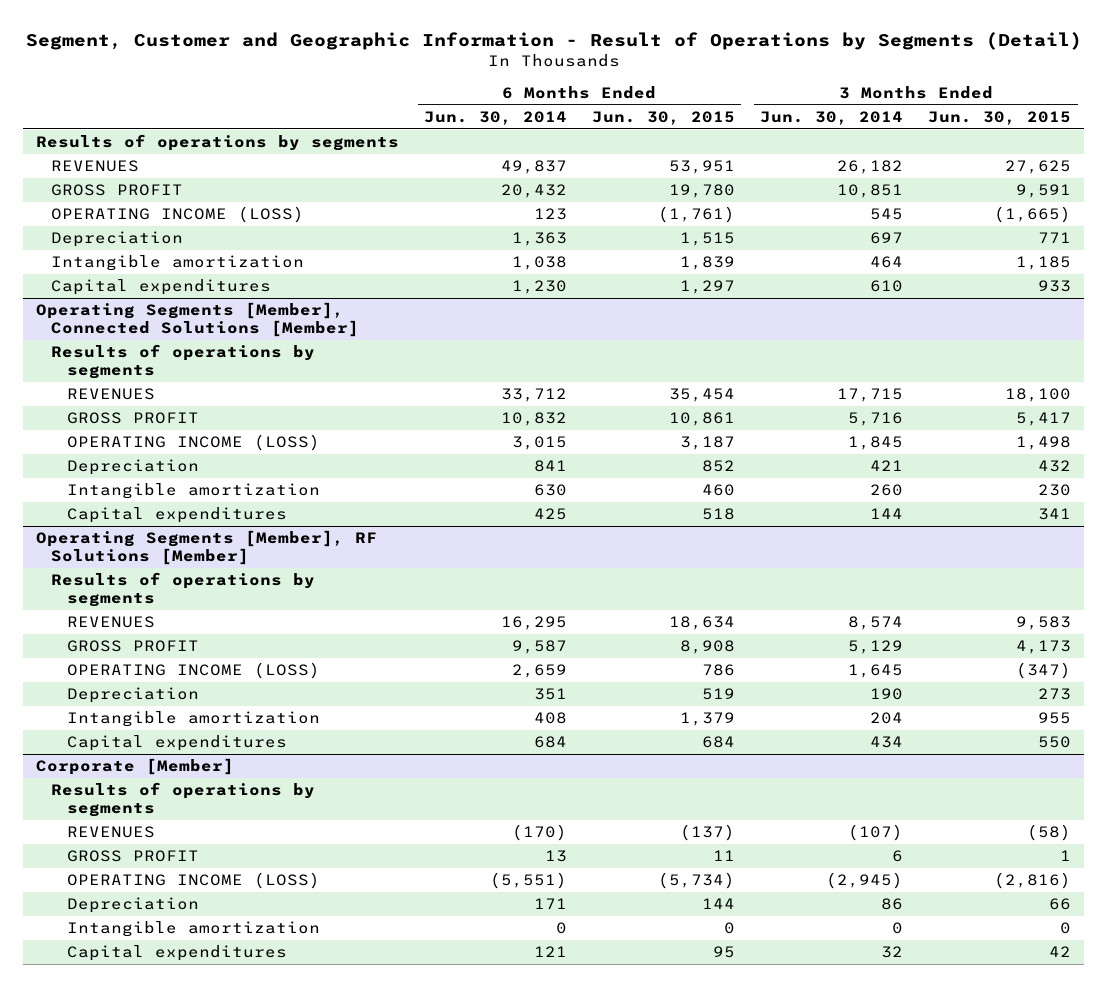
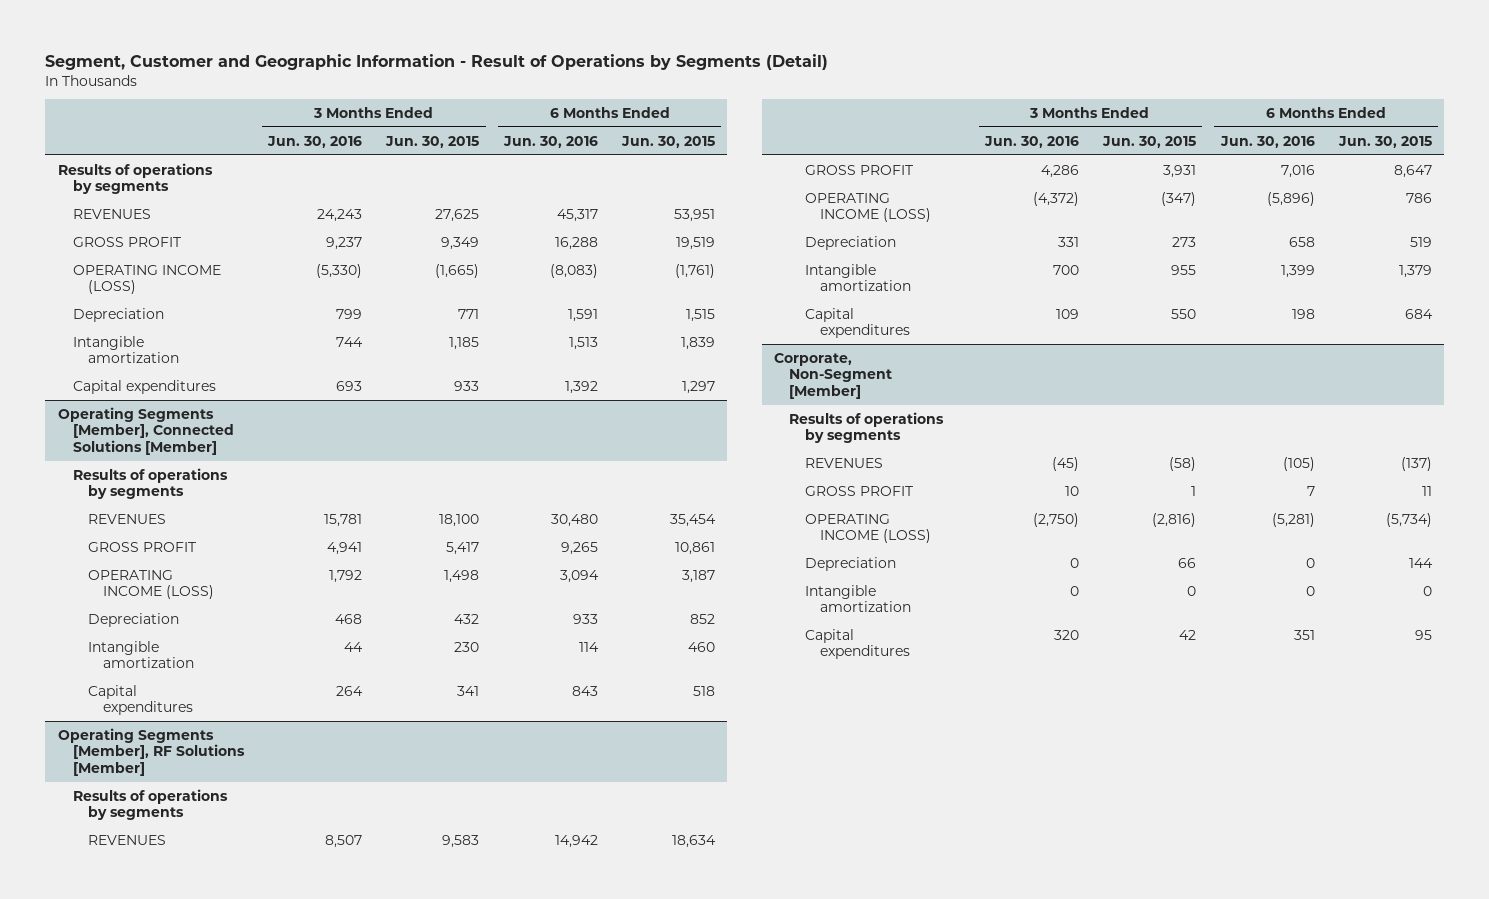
- | 6 Months Ended Jun. 30, 2014 | 6 Months Ended Jun. 30, 2015 | 3 Months Ended Jun. 30, 2014 | 3 Months Ended Jun. 30, 2015
+ | 3 Months Ended Jun. 30, 2016 | 3 Months Ended Jun. 30, 2015 | 6 Months Ended Jun. 30, 2016 | 6 Months Ended Jun. 30, 2015
- GROSS PROFIT | 20,432 | 19,780 | 10,851 | 9,591
+ GROSS PROFIT | 9,237 | 9,349 | 16,288 | 19,519
@ Operating Segments [Member], RF Solutions [Member]
- GROSS PROFIT | 9,587 | 8,908 | 5,129 | 4,173
+ GROSS PROFIT | 4,286 | 3,931 | 7,016 | 8,647
- Corporate [Member]
+ Corporate, Non-Segment [Member]

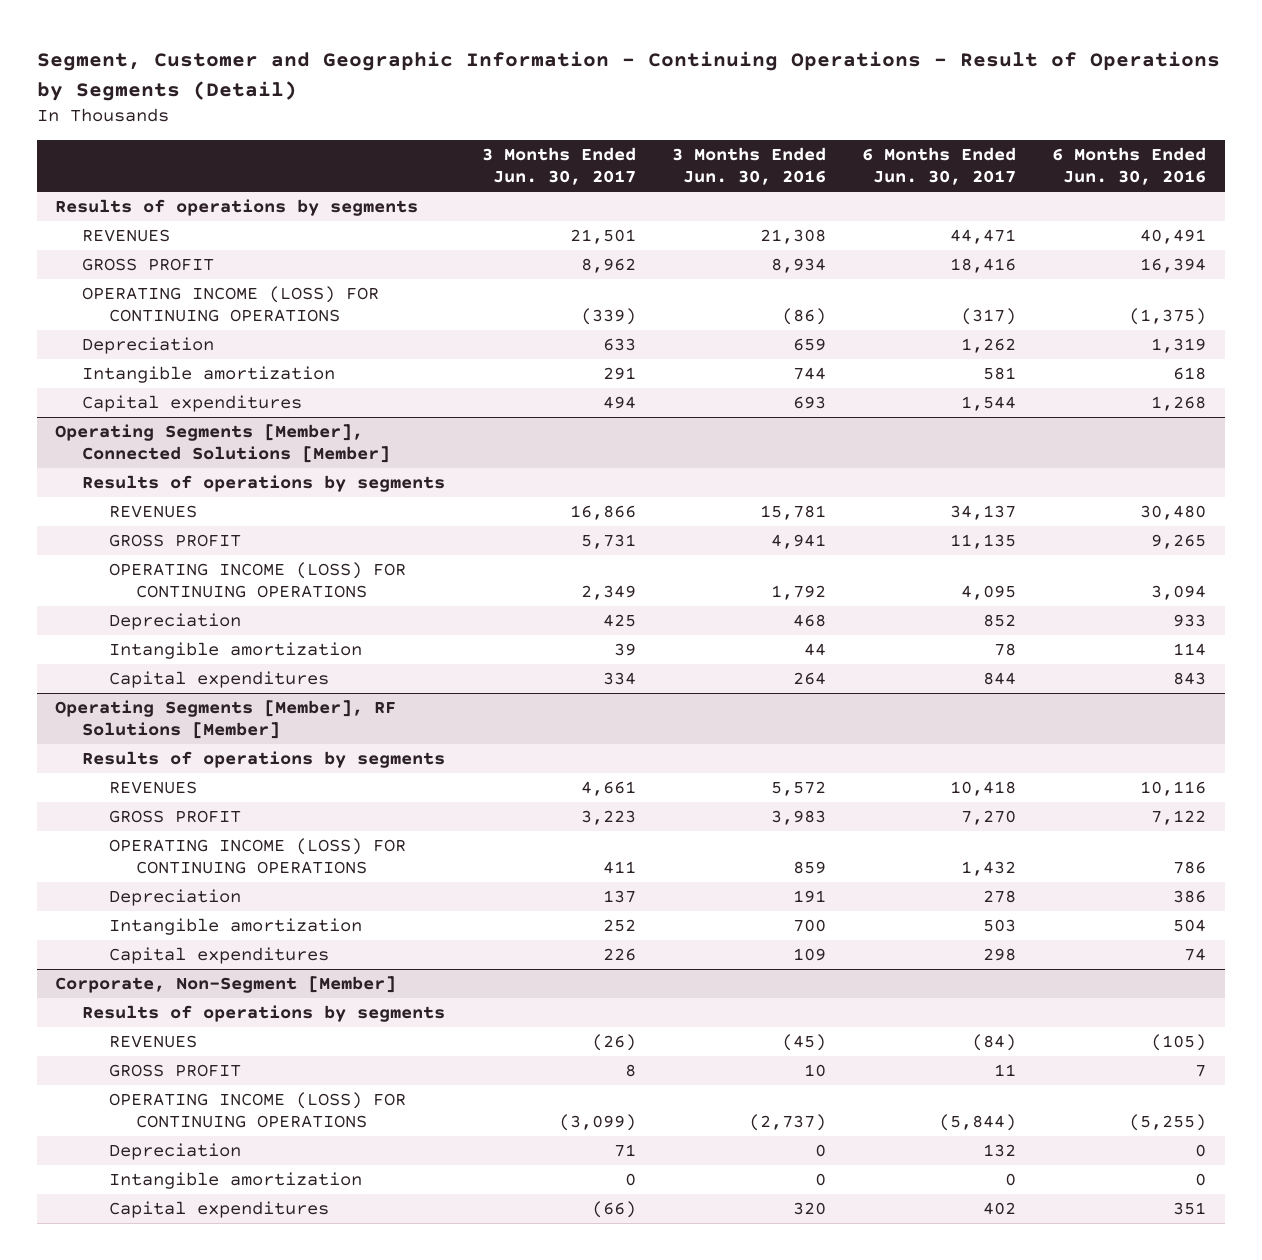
- Segment, Customer and Geographic Information - Result of Operations by Segments (Detail)
+ Segment, Customer and Geographic Information - Continuing Operations - Result of Operations by Segments (Detail)
- | 3 Months Ended Jun. 30, 2016 | 3 Months Ended Jun. 30, 2015 | 6 Months Ended Jun. 30, 2016 | 6 Months Ended Jun. 30, 2015
+ | 3 Months Ended Jun. 30, 2017 | 3 Months Ended Jun. 30, 2016 | 6 Months Ended Jun. 30, 2017 | 6 Months Ended Jun. 30, 2016
- REVENUES | 24,243 | 27,625 | 45,317 | 53,951
- GROSS PROFIT | 9,237 | 9,349 | 16,288 | 19,519
- OPERATING INCOME (LOSS) | (5,330) | (1,665) | (8,083) | (1,761)
- Depreciation | 799 | 771 | 1,591 | 1,515
- Intangible amortization | 744 | 1,185 | 1,513 | 1,839
- Capital expenditures | 693 | 933 | 1,392 | 1,297
+ REVENUES | 21,501 | 21,308 | 44,471 | 40,491
+ GROSS PROFIT | 8,962 | 8,934 | 18,416 | 16,394
+ OPERATING INCOME (LOSS) FOR CONTINUING OPERATIONS | (339) | (86) | (317) | (1,375)
+ Depreciation | 633 | 659 | 1,262 | 1,319
+ Intangible amortization | 291 | 744 | 581 | 618
+ Capital expenditures | 494 | 693 | 1,544 | 1,268
@ Operating Segments [Member], Connected Solutions [Member]
- OPERATING INCOME (LOSS) | 1,792 | 1,498 | 3,094 | 3,187
+ OPERATING INCOME (LOSS) FOR CONTINUING OPERATIONS | 2,349 | 1,792 | 4,095 | 3,094
@ Operating Segments [Member], RF Solutions [Member]
- REVENUES | 8,507 | 9,583 | 14,942 | 18,634
- GROSS PROFIT | 4,286 | 3,931 | 7,016 | 8,647
- OPERATING INCOME (LOSS) | (4,372) | (347) | (5,896) | 786
- Depreciation | 331 | 273 | 658 | 519
- Intangible amortization | 700 | 955 | 1,399 | 1,379
- Capital expenditures | 109 | 550 | 198 | 684
+ REVENUES | 4,661 | 5,572 | 10,418 | 10,116
+ GROSS PROFIT | 3,223 | 3,983 | 7,270 | 7,122
+ OPERATING INCOME (LOSS) FOR CONTINUING OPERATIONS | 411 | 859 | 1,432 | 786
+ Depreciation | 137 | 191 | 278 | 386
+ Intangible amortization | 252 | 700 | 503 | 504
+ Capital expenditures | 226 | 109 | 298 | 74
@ Corporate, Non-Segment [Member]
- OPERATING INCOME (LOSS) | (2,750) | (2,816) | (5,281) | (5,734)
+ OPERATING INCOME (LOSS) FOR CONTINUING OPERATIONS | (3,099) | (2,737) | (5,844) | (5,255)

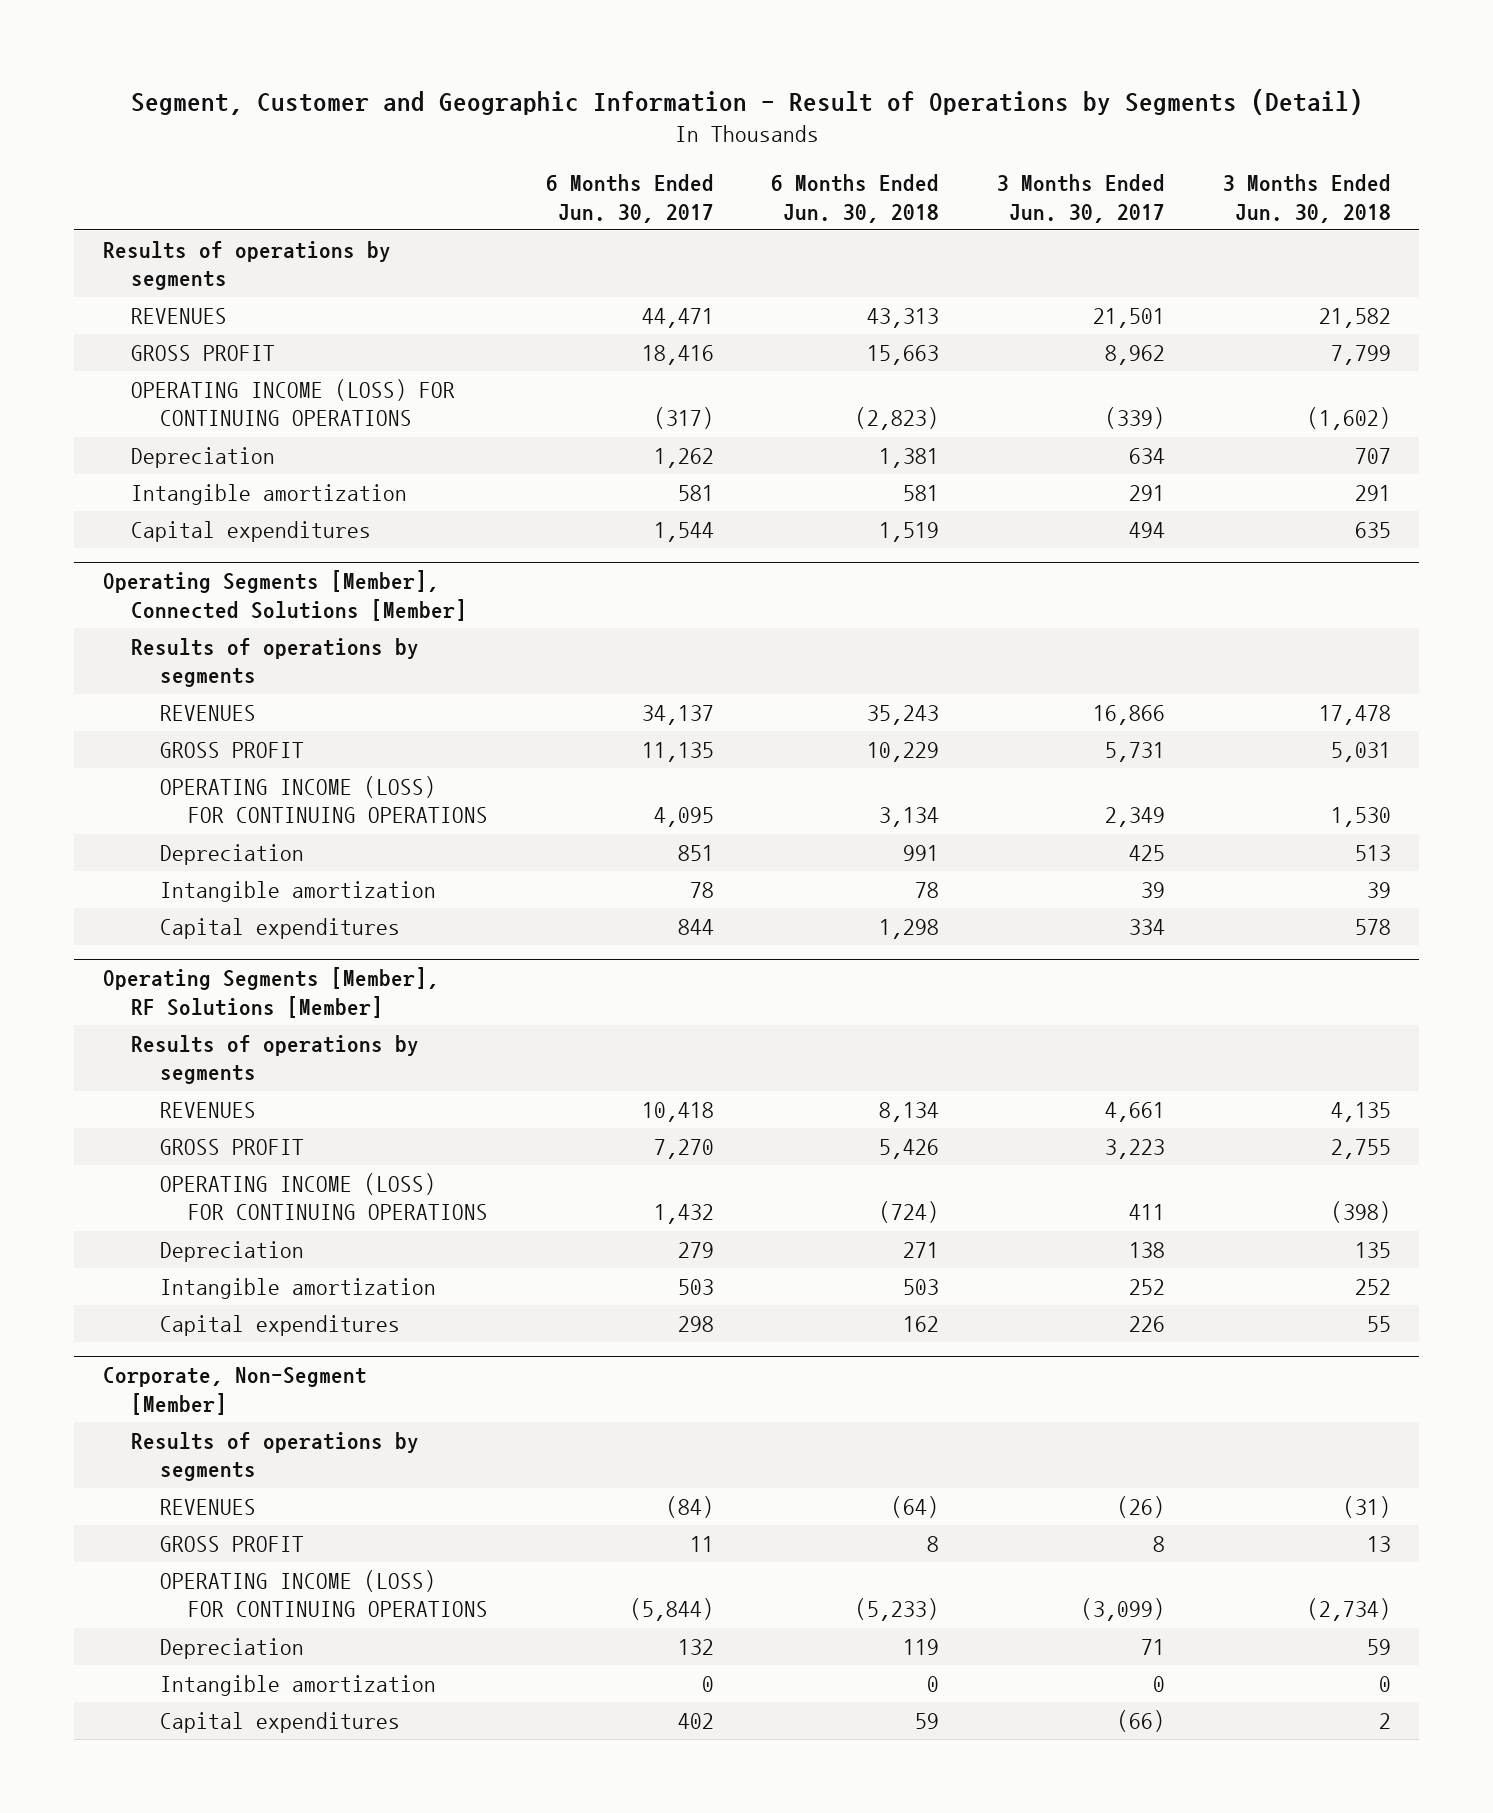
- Segment, Customer and Geographic Information - Continuing Operations - Result of Operations by Segments (Detail)
+ Segment, Customer and Geographic Information - Result of Operations by Segments (Detail)
- | 3 Months Ended Jun. 30, 2017 | 3 Months Ended Jun. 30, 2016 | 6 Months Ended Jun. 30, 2017 | 6 Months Ended Jun. 30, 2016
+ | 6 Months Ended Jun. 30, 2017 | 6 Months Ended Jun. 30, 2018 | 3 Months Ended Jun. 30, 2017 | 3 Months Ended Jun. 30, 2018
- Depreciation | 633 | 659 | 1,262 | 1,319
+ Depreciation | 1,262 | 1,381 | 634 | 707
@ Operating Segments [Member], Connected Solutions [Member]
- Depreciation | 425 | 468 | 852 | 933
+ Depreciation | 851 | 991 | 425 | 513
@ Operating Segments [Member], RF Solutions [Member]
- Depreciation | 137 | 191 | 278 | 386
+ Depreciation | 279 | 271 | 138 | 135

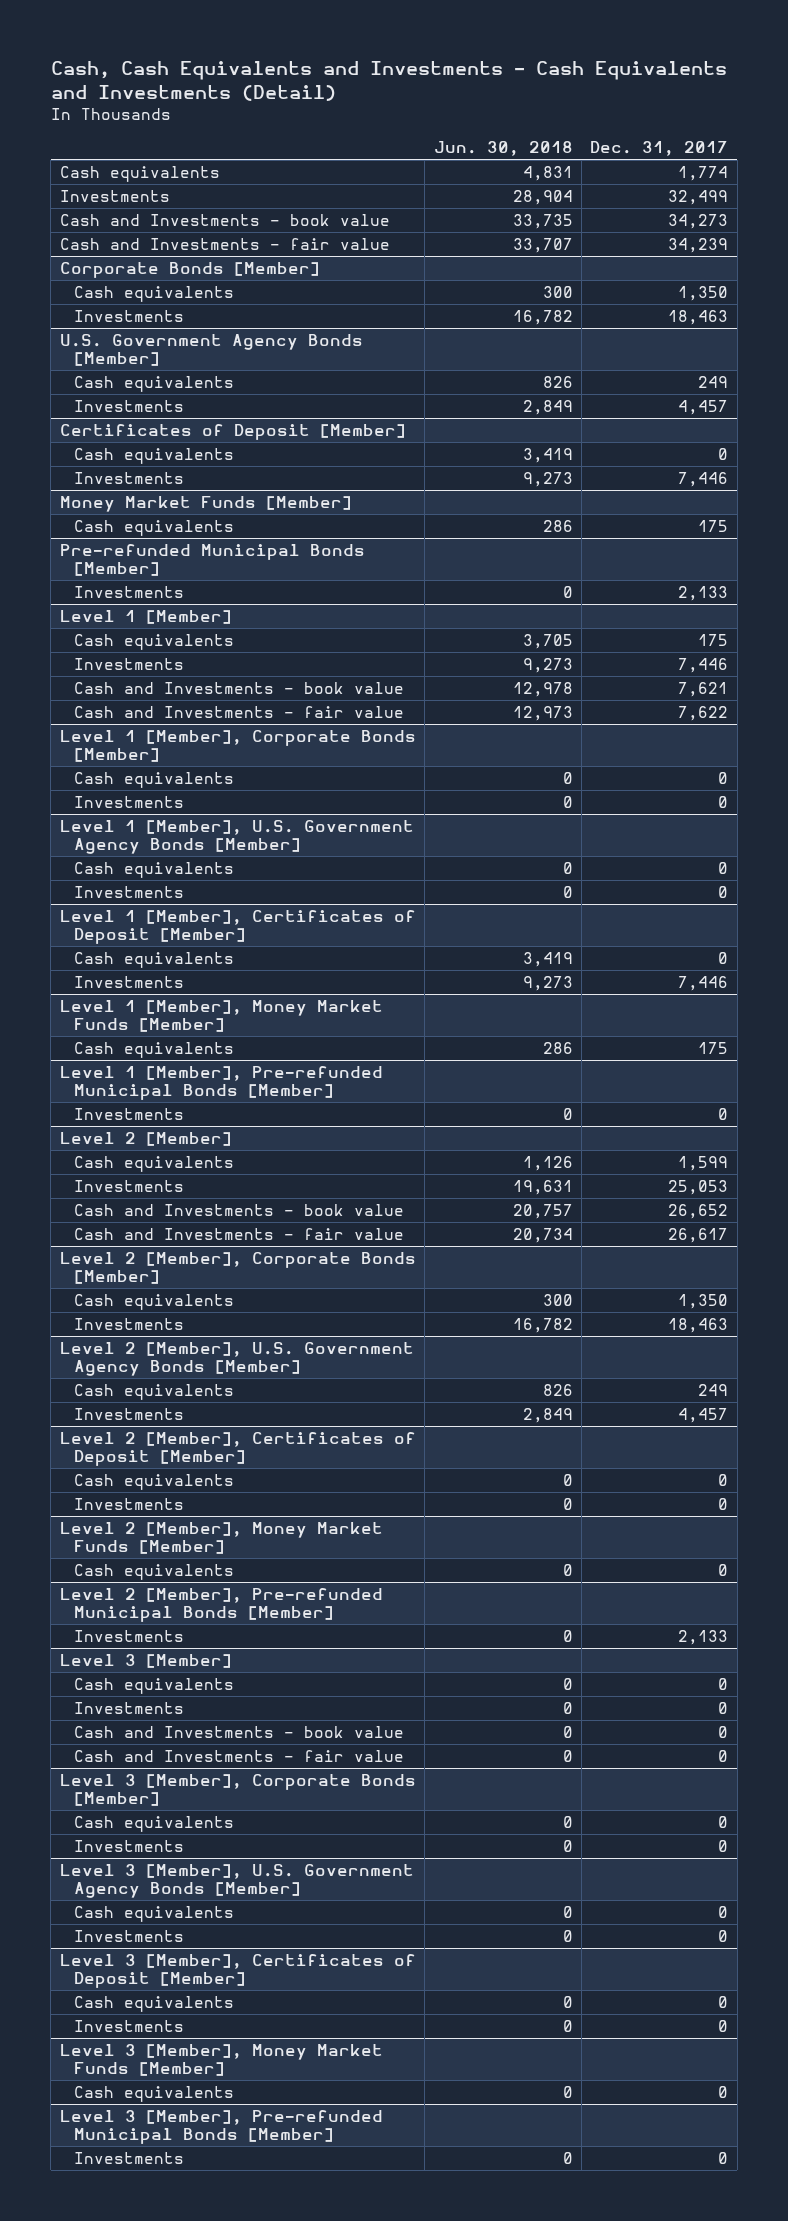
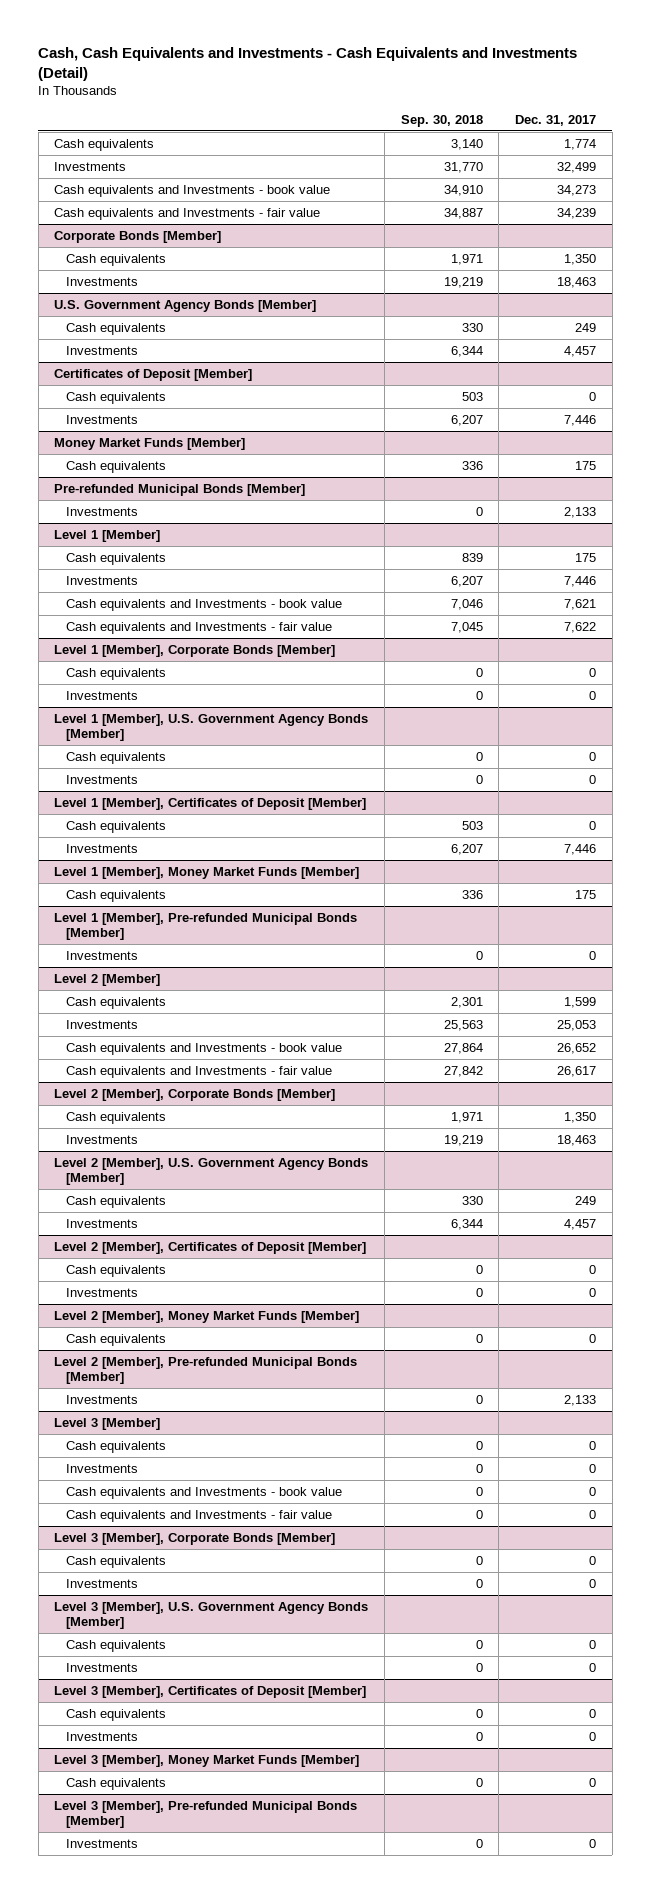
- | Jun. 30, 2018 | Dec. 31, 2017
+ | Sep. 30, 2018 | Dec. 31, 2017
- Cash and Investments - book value | 33,735 | 34,273
- Cash and Investments - fair value | 33,707 | 34,239
+ Cash equivalents and Investments - book value | 34,910 | 34,273
+ Cash equivalents and Investments - fair value | 34,887 | 34,239
@ Level 1 [Member]
- Cash and Investments - book value | 12,978 | 7,621
- Cash and Investments - fair value | 12,973 | 7,622
+ Cash equivalents and Investments - book value | 7,046 | 7,621
+ Cash equivalents and Investments - fair value | 7,045 | 7,622
@ Level 2 [Member]
- Cash and Investments - book value | 20,757 | 26,652
- Cash and Investments - fair value | 20,734 | 26,617
+ Cash equivalents and Investments - book value | 27,864 | 26,652
+ Cash equivalents and Investments - fair value | 27,842 | 26,617
@ Level 3 [Member]
- Cash and Investments - book value | 0 | 0
- Cash and Investments - fair value | 0 | 0
+ Cash equivalents and Investments - book value | 0 | 0
+ Cash equivalents and Investments - fair value | 0 | 0

